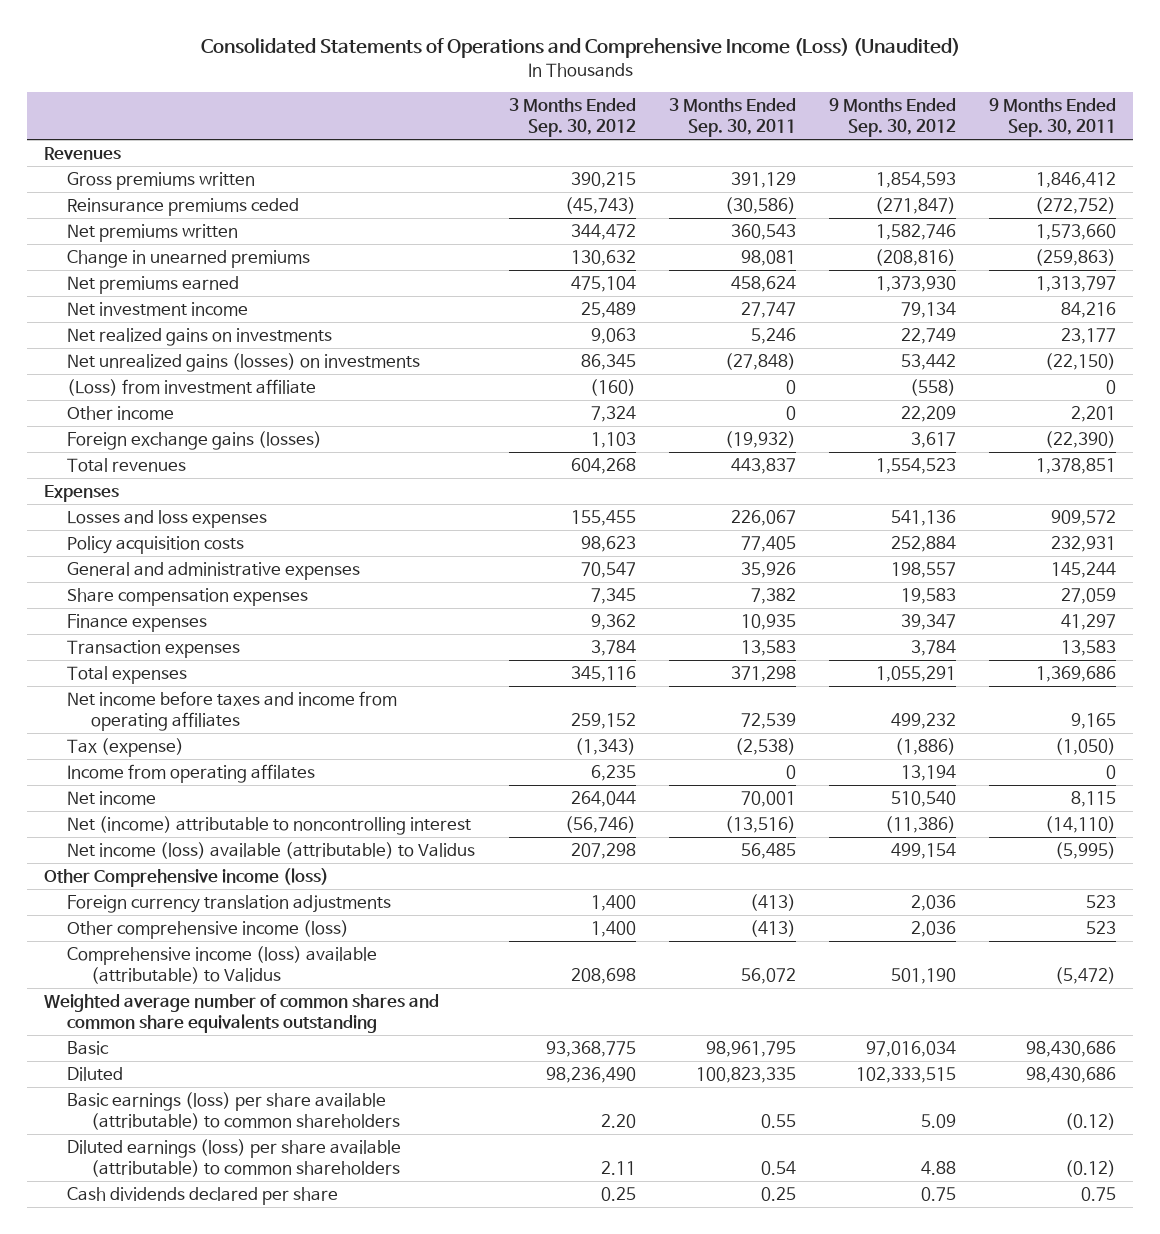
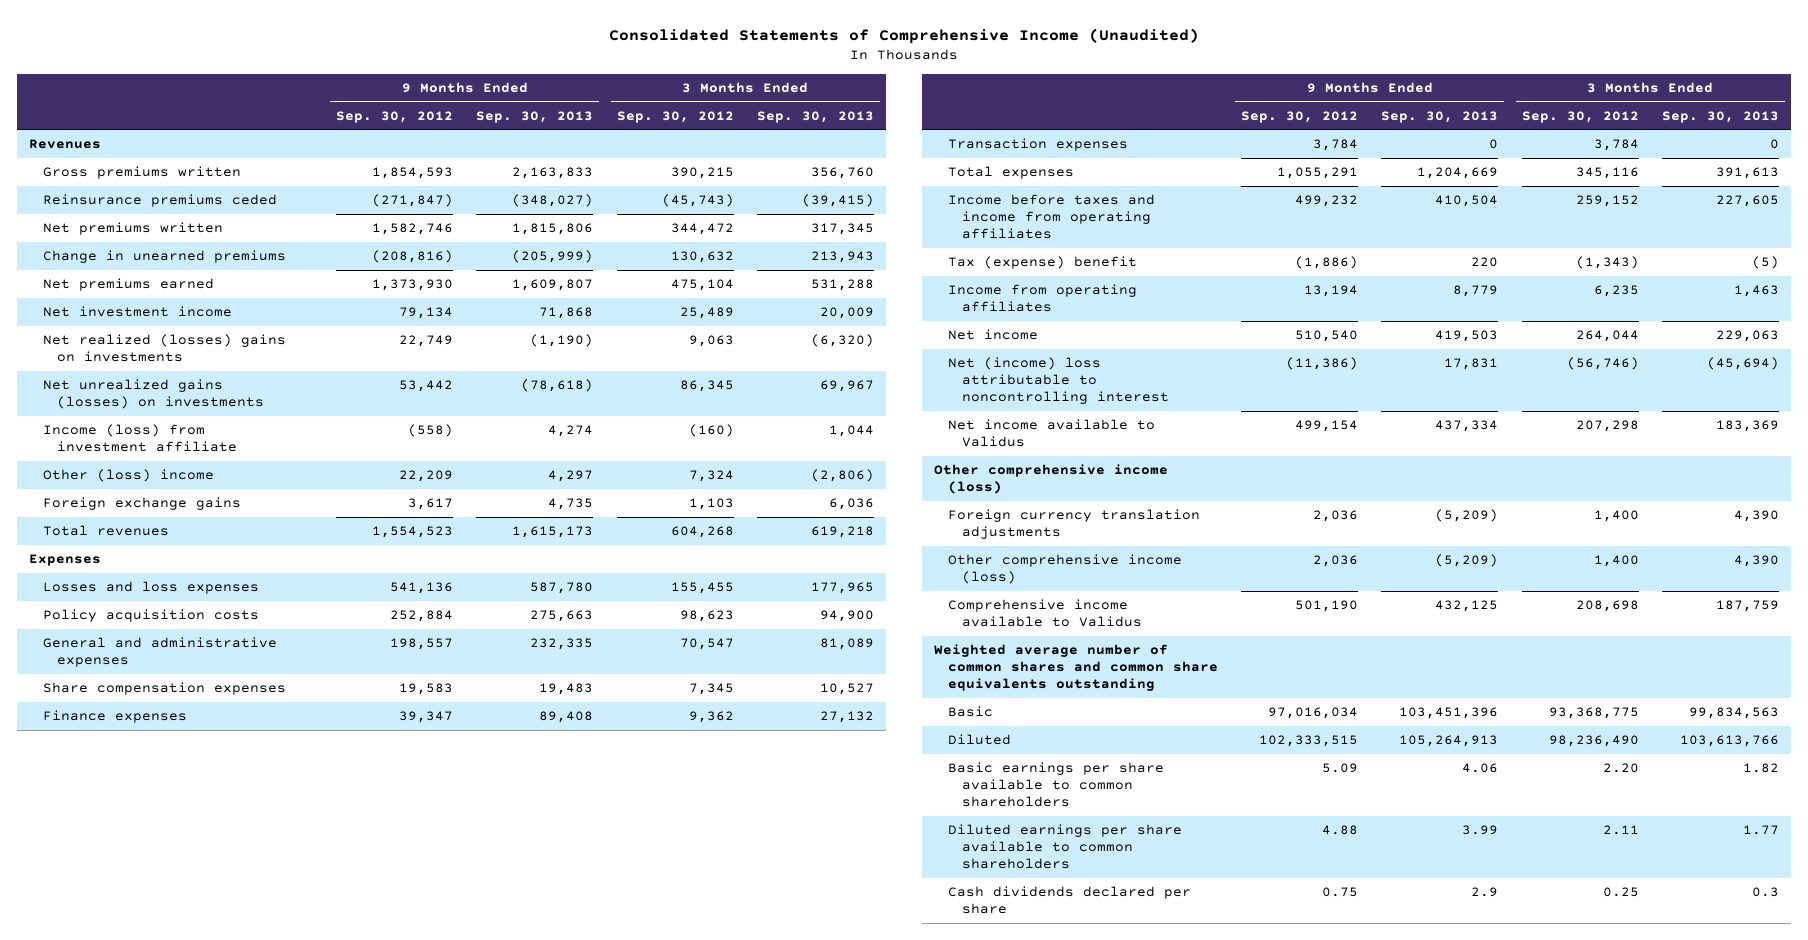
- Consolidated Statements of Operations and Comprehensive Income (Loss) (Unaudited)
+ Consolidated Statements of Comprehensive Income (Unaudited)
- | 3 Months Ended Sep. 30, 2012 | 3 Months Ended Sep. 30, 2011 | 9 Months Ended Sep. 30, 2012 | 9 Months Ended Sep. 30, 2011
+ | 9 Months Ended Sep. 30, 2012 | 9 Months Ended Sep. 30, 2013 | 3 Months Ended Sep. 30, 2012 | 3 Months Ended Sep. 30, 2013
- Net realized gains on investments | 9,063 | 5,246 | 22,749 | 23,177
+ Net realized (losses) gains on investments | 22,749 | (1,190) | 9,063 | (6,320)
- (Loss) from investment affiliate | (160) | 0 | (558) | 0
- Other income | 7,324 | 0 | 22,209 | 2,201
- Foreign exchange gains (losses) | 1,103 | (19,932) | 3,617 | (22,390)
+ Income (loss) from investment affiliate | (558) | 4,274 | (160) | 1,044
+ Other (loss) income | 22,209 | 4,297 | 7,324 | (2,806)
+ Foreign exchange gains | 3,617 | 4,735 | 1,103 | 6,036
- Net income before taxes and income from operating affiliates | 259,152 | 72,539 | 499,232 | 9,165
- Tax (expense) | (1,343) | (2,538) | (1,886) | (1,050)
- Income from operating affilates | 6,235 | 0 | 13,194 | 0
+ Income before taxes and income from operating affiliates | 499,232 | 410,504 | 259,152 | 227,605
+ Tax (expense) benefit | (1,886) | 220 | (1,343) | (5)
+ Income from operating affiliates | 13,194 | 8,779 | 6,235 | 1,463
- Net (income) attributable to noncontrolling interest | (56,746) | (13,516) | (11,386) | (14,110)
- Net income (loss) available (attributable) to Validus | 207,298 | 56,485 | 499,154 | (5,995)
- Other Comprehensive income (loss)
+ Net (income) loss attributable to noncontrolling interest | (11,386) | 17,831 | (56,746) | (45,694)
+ Net income available to Validus | 499,154 | 437,334 | 207,298 | 183,369
+ Other comprehensive income (loss)
- Comprehensive income (loss) available (attributable) to Validus | 208,698 | 56,072 | 501,190 | (5,472)
+ Comprehensive income available to Validus | 501,190 | 432,125 | 208,698 | 187,759
- Basic earnings (loss) per share available (attributable) to common shareholders | 2.20 | 0.55 | 5.09 | (0.12)
- Diluted earnings (loss) per share available (attributable) to common shareholders | 2.11 | 0.54 | 4.88 | (0.12)
+ Basic earnings per share available to common shareholders | 5.09 | 4.06 | 2.20 | 1.82
+ Diluted earnings per share available to common shareholders | 4.88 | 3.99 | 2.11 | 1.77

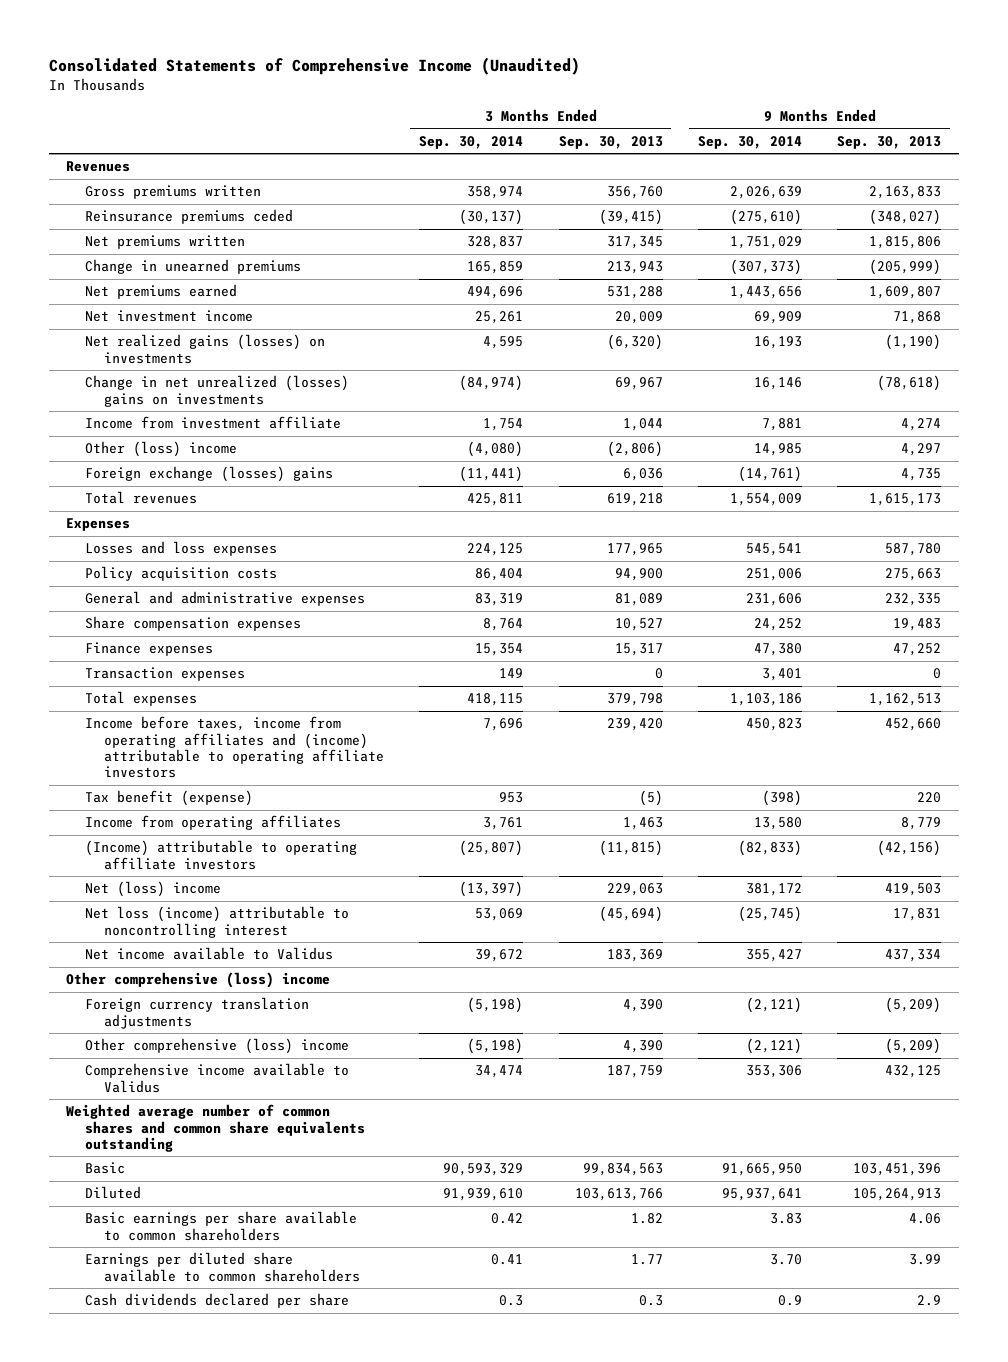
- | 9 Months Ended Sep. 30, 2012 | 9 Months Ended Sep. 30, 2013 | 3 Months Ended Sep. 30, 2012 | 3 Months Ended Sep. 30, 2013
+ | 3 Months Ended Sep. 30, 2014 | 3 Months Ended Sep. 30, 2013 | 9 Months Ended Sep. 30, 2014 | 9 Months Ended Sep. 30, 2013
- Net realized (losses) gains on investments | 22,749 | (1,190) | 9,063 | (6,320)
- Net unrealized gains (losses) on investments | 53,442 | (78,618) | 86,345 | 69,967
- Income (loss) from investment affiliate | (558) | 4,274 | (160) | 1,044
+ Net realized gains (losses) on investments | 4,595 | (6,320) | 16,193 | (1,190)
+ Change in net unrealized (losses) gains on investments | (84,974) | 69,967 | 16,146 | (78,618)
+ Income from investment affiliate | 1,754 | 1,044 | 7,881 | 4,274
- Foreign exchange gains | 3,617 | 4,735 | 1,103 | 6,036
+ Foreign exchange (losses) gains | (11,441) | 6,036 | (14,761) | 4,735
- Finance expenses | 39,347 | 89,408 | 9,362 | 27,132
+ Finance expenses | 15,354 | 15,317 | 47,380 | 47,252
- Total expenses | 1,055,291 | 1,204,669 | 345,116 | 391,613
- Income before taxes and income from operating affiliates | 499,232 | 410,504 | 259,152 | 227,605
- Tax (expense) benefit | (1,886) | 220 | (1,343) | (5)
+ Total expenses | 418,115 | 379,798 | 1,103,186 | 1,162,513
+ Income before taxes, income from operating affiliates and (income) attributable to operating affiliate investors | 7,696 | 239,420 | 450,823 | 452,660
+ Tax benefit (expense) | 953 | (5) | (398) | 220
- Net income | 510,540 | 419,503 | 264,044 | 229,063
- Net (income) loss attributable to noncontrolling interest | (11,386) | 17,831 | (56,746) | (45,694)
+ (Income) attributable to operating affiliate investors | (25,807) | (11,815) | (82,833) | (42,156)
+ Net (loss) income | (13,397) | 229,063 | 381,172 | 419,503
+ Net loss (income) attributable to noncontrolling interest | 53,069 | (45,694) | (25,745) | 17,831
- Other comprehensive income (loss)
+ Other comprehensive (loss) income
- Other comprehensive income (loss) | 2,036 | (5,209) | 1,400 | 4,390
+ Other comprehensive (loss) income | (5,198) | 4,390 | (2,121) | (5,209)
- Diluted earnings per share available to common shareholders | 4.88 | 3.99 | 2.11 | 1.77
+ Earnings per diluted share available to common shareholders | 0.41 | 1.77 | 3.70 | 3.99

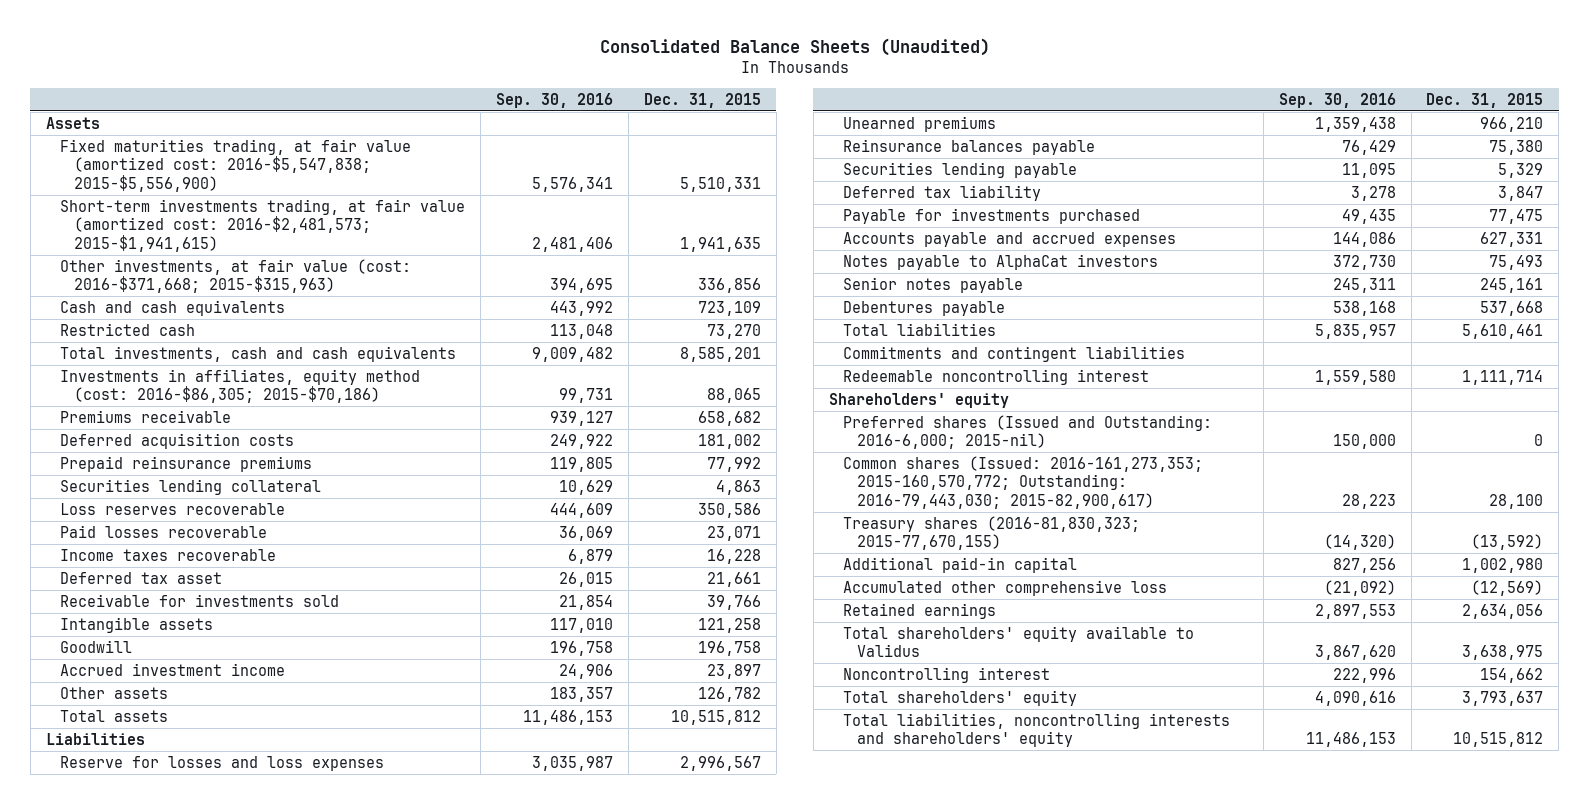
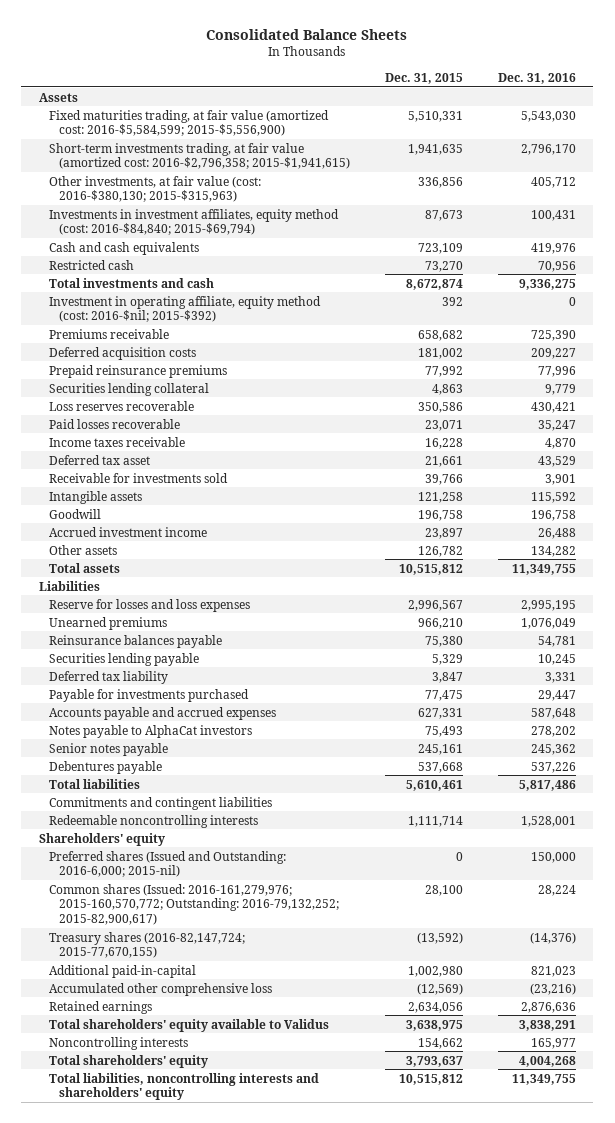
- Consolidated Balance Sheets (Unaudited)
+ Consolidated Balance Sheets
- | Sep. 30, 2016 | Dec. 31, 2015
+ | Dec. 31, 2015 | Dec. 31, 2016
- Fixed maturities trading, at fair value (amortized cost: 2016-$5,547,838; 2015-$5,556,900) | 5,576,341 | 5,510,331
- Short-term investments trading, at fair value (amortized cost: 2016-$2,481,573; 2015-$1,941,615) | 2,481,406 | 1,941,635
- Other investments, at fair value (cost: 2016-$371,668; 2015-$315,963) | 394,695 | 336,856
+ Fixed maturities trading, at fair value (amortized cost: 2016-$5,584,599; 2015-$5,556,900) | 5,510,331 | 5,543,030
+ Short-term investments trading, at fair value (amortized cost: 2016-$2,796,358; 2015-$1,941,615) | 1,941,635 | 2,796,170
+ Other investments, at fair value (cost: 2016-$380,130; 2015-$315,963) | 336,856 | 405,712
+ Investments in investment affiliates, equity method (cost: 2016-$84,840; 2015-$69,794) | 87,673 | 100,431
- Total investments, cash and cash equivalents | 9,009,482 | 8,585,201
- Investments in affiliates, equity method (cost: 2016-$86,305; 2015-$70,186) | 99,731 | 88,065
+ Total investments and cash | 8,672,874 | 9,336,275
+ Investment in operating affiliate, equity method (cost: 2016-$nil; 2015-$392) | 392 | 0
- Income taxes recoverable | 6,879 | 16,228
+ Income taxes receivable | 16,228 | 4,870
- Redeemable noncontrolling interest | 1,559,580 | 1,111,714
+ Redeemable noncontrolling interests | 1,111,714 | 1,528,001
- Common shares (Issued: 2016-161,273,353; 2015-160,570,772; Outstanding: 2016-79,443,030; 2015-82,900,617) | 28,223 | 28,100
- Treasury shares (2016-81,830,323; 2015-77,670,155) | (14,320) | (13,592)
- Additional paid-in capital | 827,256 | 1,002,980
+ Common shares (Issued: 2016-161,279,976; 2015-160,570,772; Outstanding: 2016-79,132,252; 2015-82,900,617) | 28,100 | 28,224
+ Treasury shares (2016-82,147,724; 2015-77,670,155) | (13,592) | (14,376)
+ Additional paid-in-capital | 1,002,980 | 821,023
- Noncontrolling interest | 222,996 | 154,662
+ Noncontrolling interests | 154,662 | 165,977

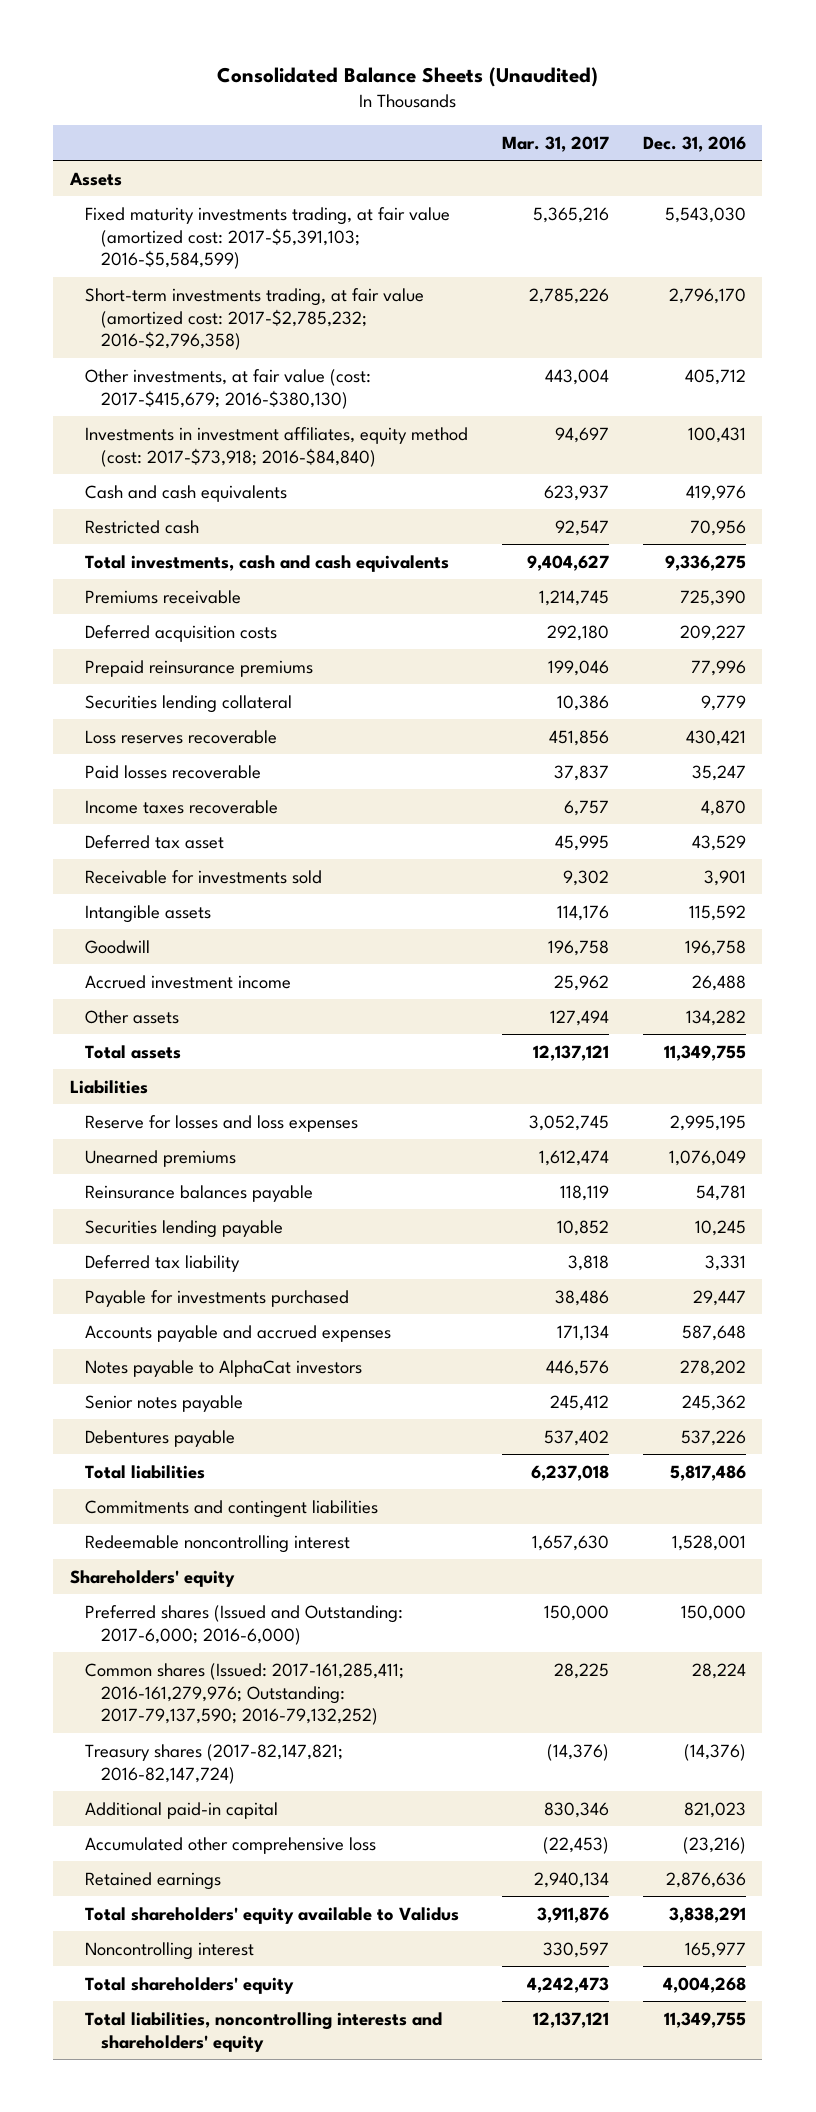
- Consolidated Balance Sheets
+ Consolidated Balance Sheets (Unaudited)
- | Dec. 31, 2015 | Dec. 31, 2016
+ | Mar. 31, 2017 | Dec. 31, 2016
- Fixed maturities trading, at fair value (amortized cost: 2016-$5,584,599; 2015-$5,556,900) | 5,510,331 | 5,543,030
- Short-term investments trading, at fair value (amortized cost: 2016-$2,796,358; 2015-$1,941,615) | 1,941,635 | 2,796,170
- Other investments, at fair value (cost: 2016-$380,130; 2015-$315,963) | 336,856 | 405,712
- Investments in investment affiliates, equity method (cost: 2016-$84,840; 2015-$69,794) | 87,673 | 100,431
+ Fixed maturity investments trading, at fair value (amortized cost: 2017-$5,391,103; 2016-$5,584,599) | 5,365,216 | 5,543,030
+ Short-term investments trading, at fair value (amortized cost: 2017-$2,785,232; 2016-$2,796,358) | 2,785,226 | 2,796,170
+ Other investments, at fair value (cost: 2017-$415,679; 2016-$380,130) | 443,004 | 405,712
+ Investments in investment affiliates, equity method (cost: 2017-$73,918; 2016-$84,840) | 94,697 | 100,431
- Total investments and cash | 8,672,874 | 9,336,275
- Investment in operating affiliate, equity method (cost: 2016-$nil; 2015-$392) | 392 | 0
+ Total investments, cash and cash equivalents | 9,404,627 | 9,336,275
- Income taxes receivable | 16,228 | 4,870
+ Income taxes recoverable | 6,757 | 4,870
- Redeemable noncontrolling interests | 1,111,714 | 1,528,001
+ Redeemable noncontrolling interest | 1,657,630 | 1,528,001
- Preferred shares (Issued and Outstanding: 2016-6,000; 2015-nil) | 0 | 150,000
- Common shares (Issued: 2016-161,279,976; 2015-160,570,772; Outstanding: 2016-79,132,252; 2015-82,900,617) | 28,100 | 28,224
- Treasury shares (2016-82,147,724; 2015-77,670,155) | (13,592) | (14,376)
- Additional paid-in-capital | 1,002,980 | 821,023
+ Preferred shares (Issued and Outstanding: 2017-6,000; 2016-6,000) | 150,000 | 150,000
+ Common shares (Issued: 2017-161,285,411; 2016-161,279,976; Outstanding: 2017-79,137,590; 2016-79,132,252) | 28,225 | 28,224
+ Treasury shares (2017-82,147,821; 2016-82,147,724) | (14,376) | (14,376)
+ Additional paid-in capital | 830,346 | 821,023
- Noncontrolling interests | 154,662 | 165,977
+ Noncontrolling interest | 330,597 | 165,977

